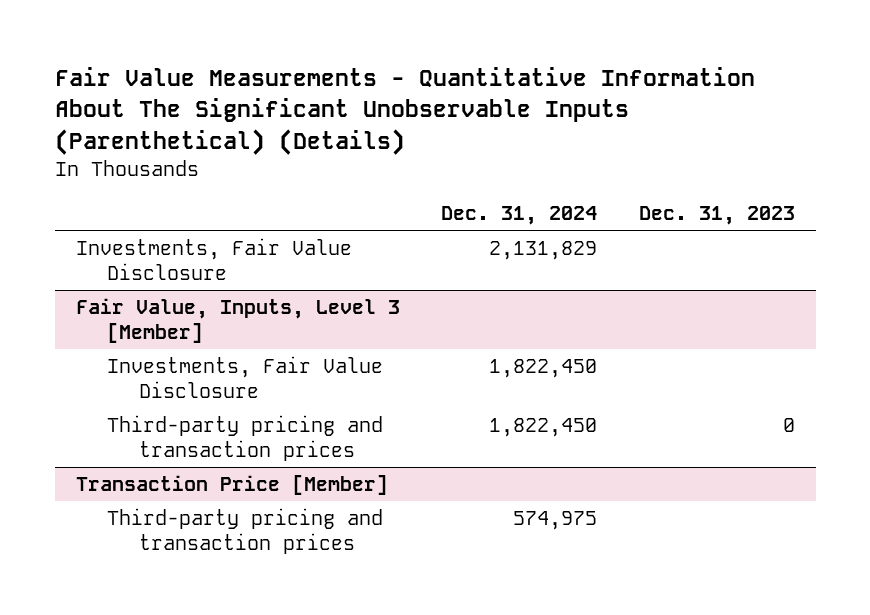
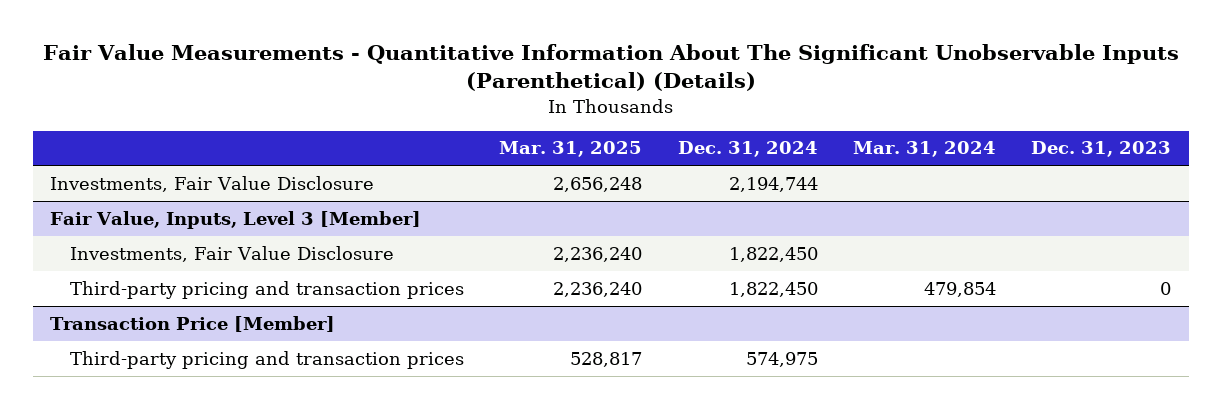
- | Dec. 31, 2024 | Dec. 31, 2023
+ | Mar. 31, 2025 | Dec. 31, 2024 | Mar. 31, 2024 | Dec. 31, 2023
- Investments, Fair Value Disclosure | 2,131,829 |
+ Investments, Fair Value Disclosure | 2,656,248 | 2,194,744 | |

